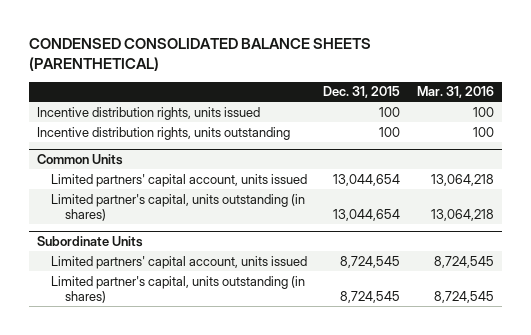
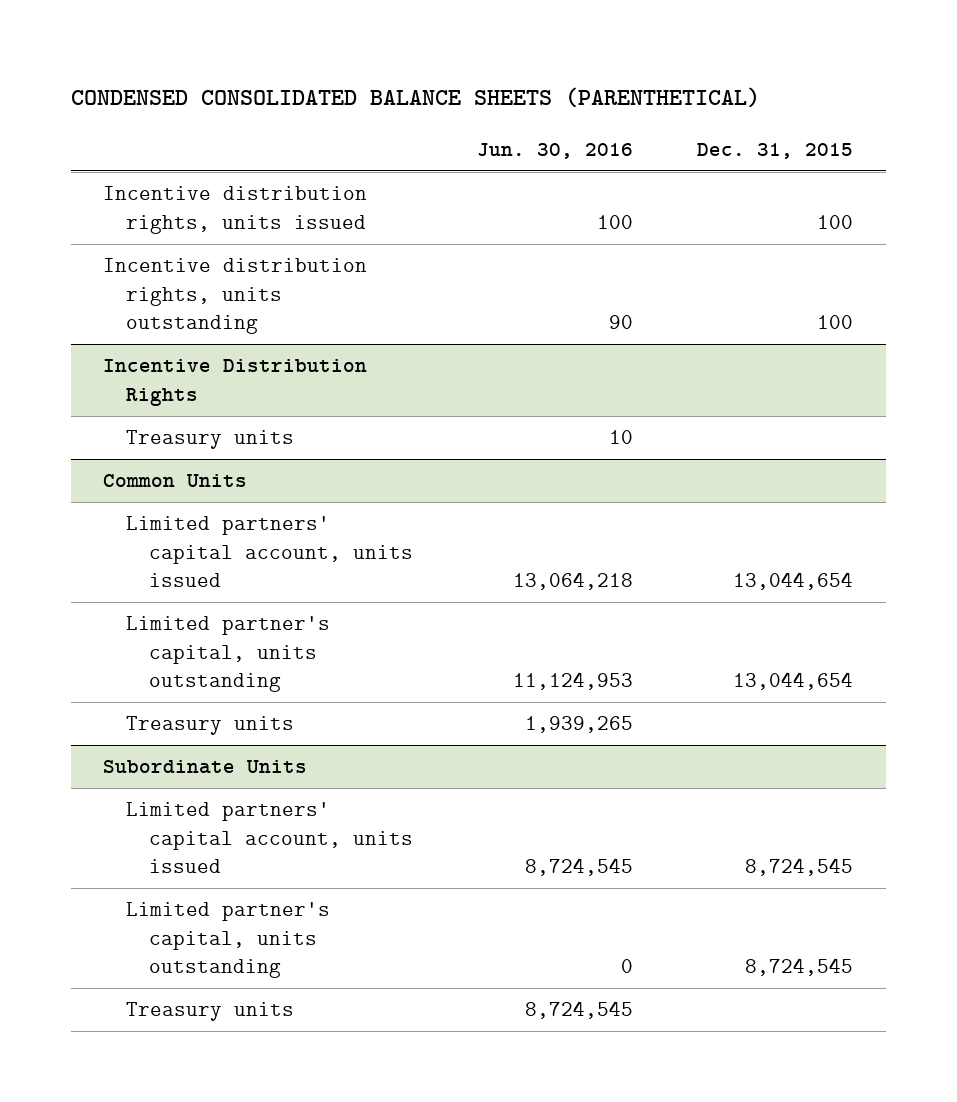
- | Dec. 31, 2015 | Mar. 31, 2016
+ | Jun. 30, 2016 | Dec. 31, 2015
+ Incentive Distribution Rights
+ Treasury units | 10 |
@ Common Units
- Limited partner's capital, units outstanding (in shares) | 13,044,654 | 13,064,218
+ Limited partner's capital, units outstanding | 11,124,953 | 13,044,654
+ Treasury units | 1,939,265 |
@ Subordinate Units
- Limited partner's capital, units outstanding (in shares) | 8,724,545 | 8,724,545
+ Limited partner's capital, units outstanding | 0 | 8,724,545
+ Treasury units | 8,724,545 |

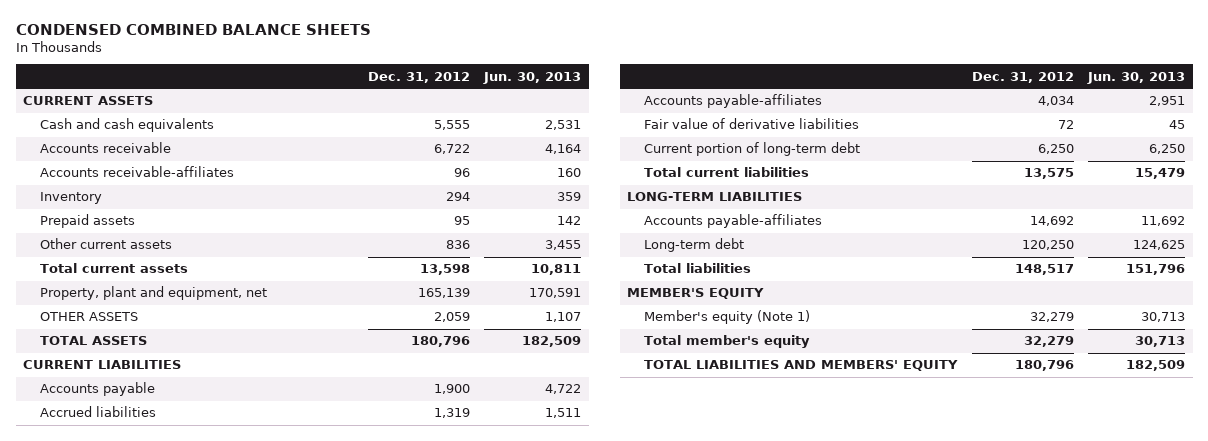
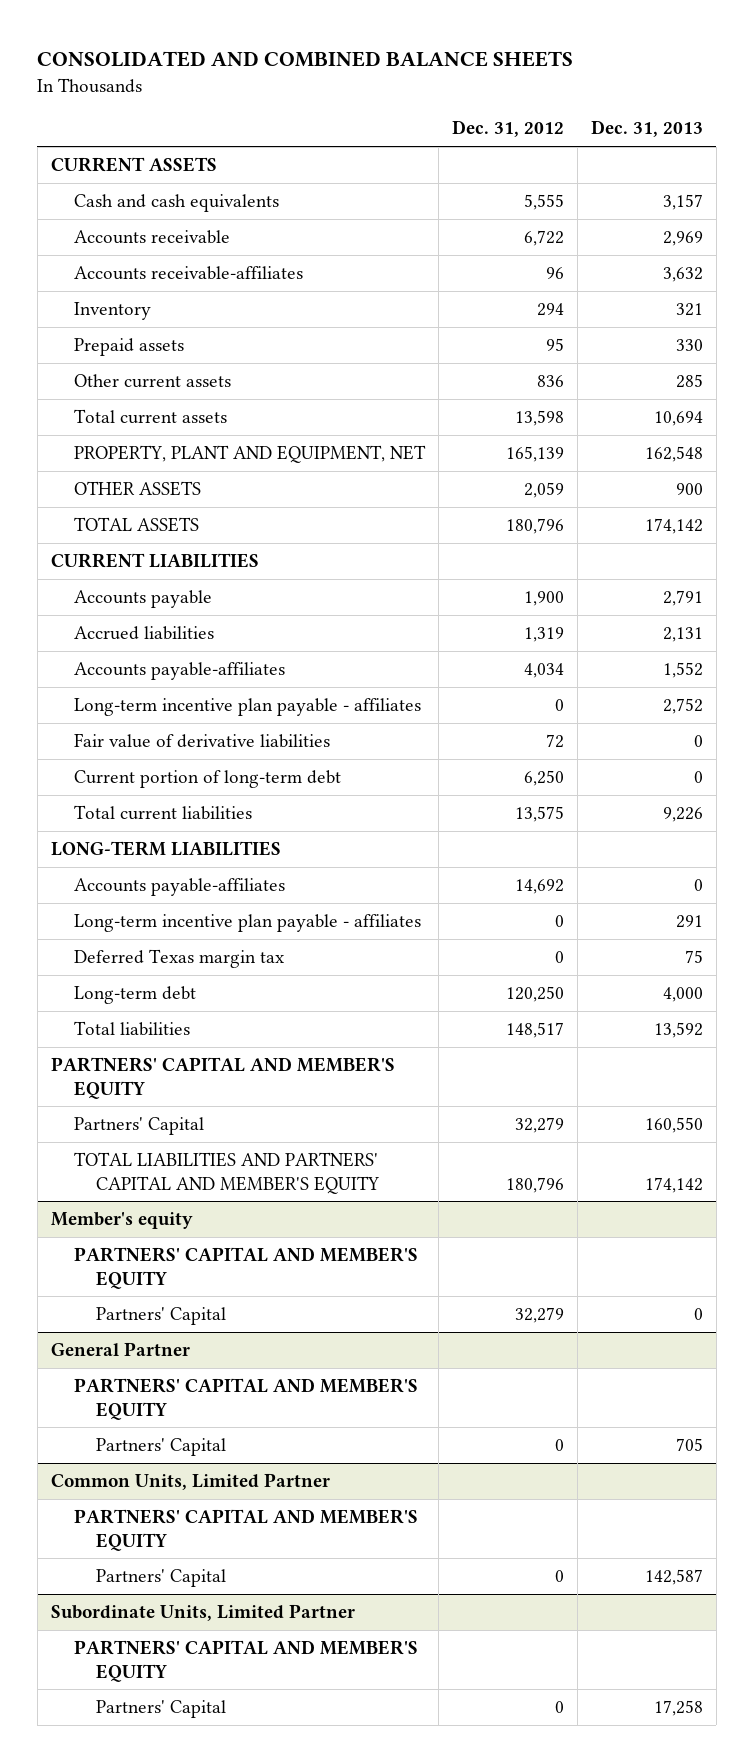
- CONDENSED COMBINED BALANCE SHEETS
+ CONSOLIDATED AND COMBINED BALANCE SHEETS
- | Dec. 31, 2012 | Jun. 30, 2013
+ | Dec. 31, 2012 | Dec. 31, 2013
- Property, plant and equipment, net | 165,139 | 170,591
+ PROPERTY, PLANT AND EQUIPMENT, NET | 165,139 | 162,548
+ Long-term incentive plan payable - affiliates | 0 | 2,752
+ Long-term incentive plan payable - affiliates | 0 | 291
+ Deferred Texas margin tax | 0 | 75
- MEMBER'S EQUITY
- Member's equity (Note 1) | 32,279 | 30,713
- Total member's equity | 32,279 | 30,713
- TOTAL LIABILITIES AND MEMBERS' EQUITY | 180,796 | 182,509
+ PARTNERS' CAPITAL AND MEMBER'S EQUITY
+ Partners' Capital | 32,279 | 160,550
+ TOTAL LIABILITIES AND PARTNERS' CAPITAL AND MEMBER'S EQUITY | 180,796 | 174,142
+ Member's equity
+ PARTNERS' CAPITAL AND MEMBER'S EQUITY
+ Partners' Capital | 32,279 | 0
+ General Partner
+ PARTNERS' CAPITAL AND MEMBER'S EQUITY
+ Partners' Capital | 0 | 705
+ Common Units, Limited Partner
+ PARTNERS' CAPITAL AND MEMBER'S EQUITY
+ Partners' Capital | 0 | 142,587
+ Subordinate Units, Limited Partner
+ PARTNERS' CAPITAL AND MEMBER'S EQUITY
+ Partners' Capital | 0 | 17,258

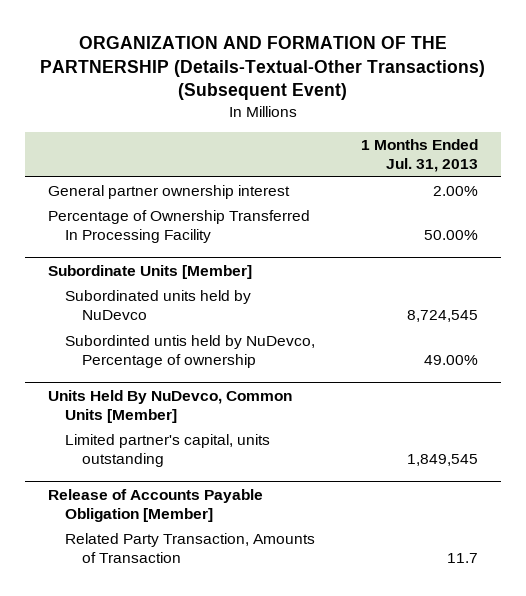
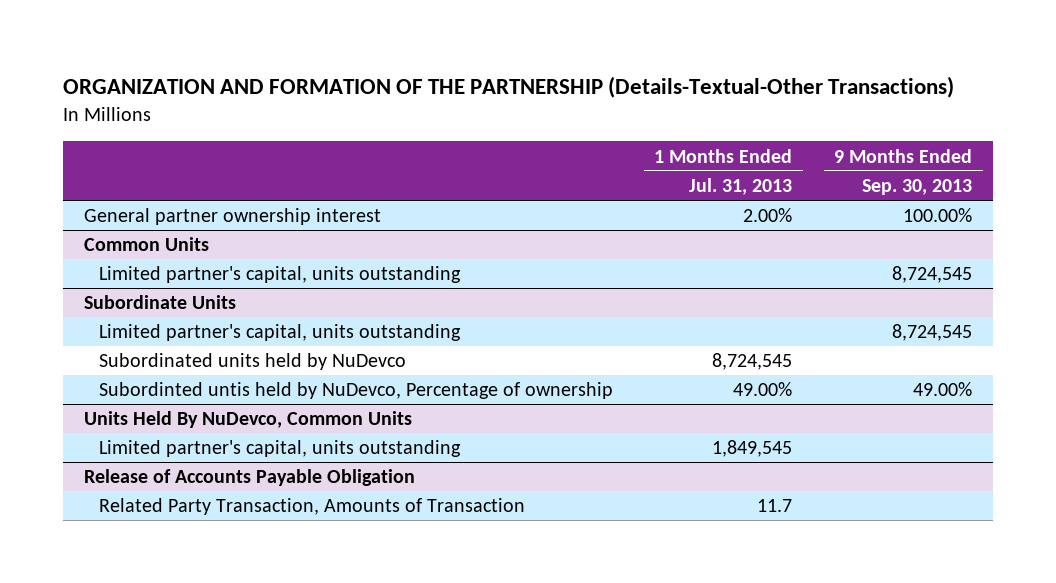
- ORGANIZATION AND FORMATION OF THE PARTNERSHIP (Details-Textual-Other Transactions) (Subsequent Event)
+ ORGANIZATION AND FORMATION OF THE PARTNERSHIP (Details-Textual-Other Transactions)
- | 1 Months Ended Jul. 31, 2013
+ | 1 Months Ended Jul. 31, 2013 | 9 Months Ended Sep. 30, 2013
- Percentage of Ownership Transferred In Processing Facility | 50.00%
- Subordinate Units [Member]
+ Common Units
+ Limited partner's capital, units outstanding | | 8,724,545
+ Subordinate Units
+ Limited partner's capital, units outstanding | | 8,724,545
- Units Held By NuDevco, Common Units [Member]
+ Units Held By NuDevco, Common Units
- Release of Accounts Payable Obligation [Member]
+ Release of Accounts Payable Obligation

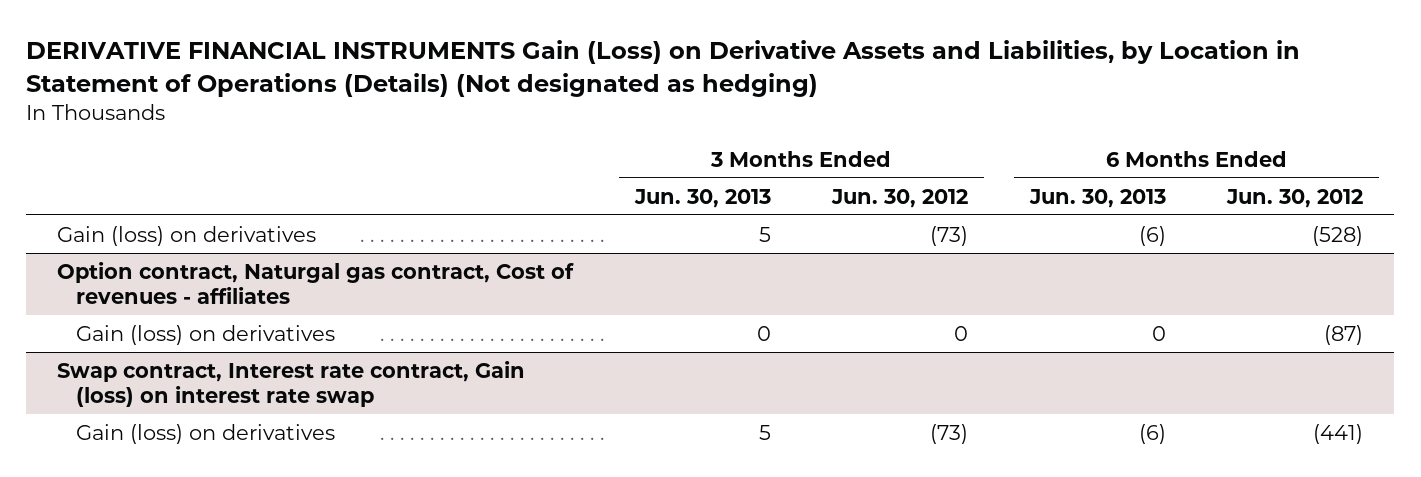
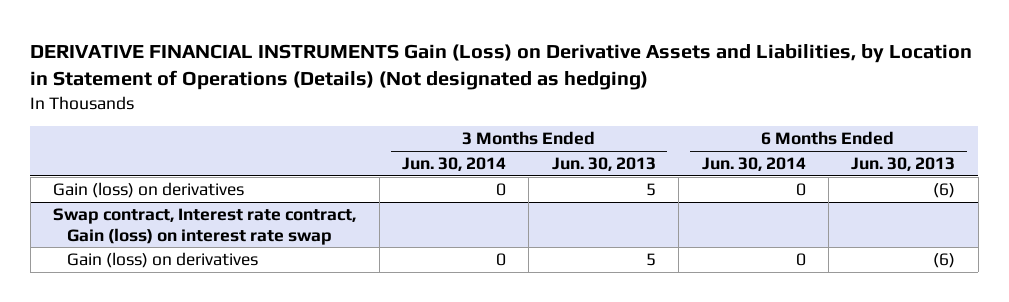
- | 3 Months Ended Jun. 30, 2013 | 3 Months Ended Jun. 30, 2012 | 6 Months Ended Jun. 30, 2013 | 6 Months Ended Jun. 30, 2012
+ | 3 Months Ended Jun. 30, 2014 | 3 Months Ended Jun. 30, 2013 | 6 Months Ended Jun. 30, 2014 | 6 Months Ended Jun. 30, 2013
- Option contract, Naturgal gas contract, Cost of revenues - affiliates
- Gain (loss) on derivatives | 0 | 0 | 0 | (87)

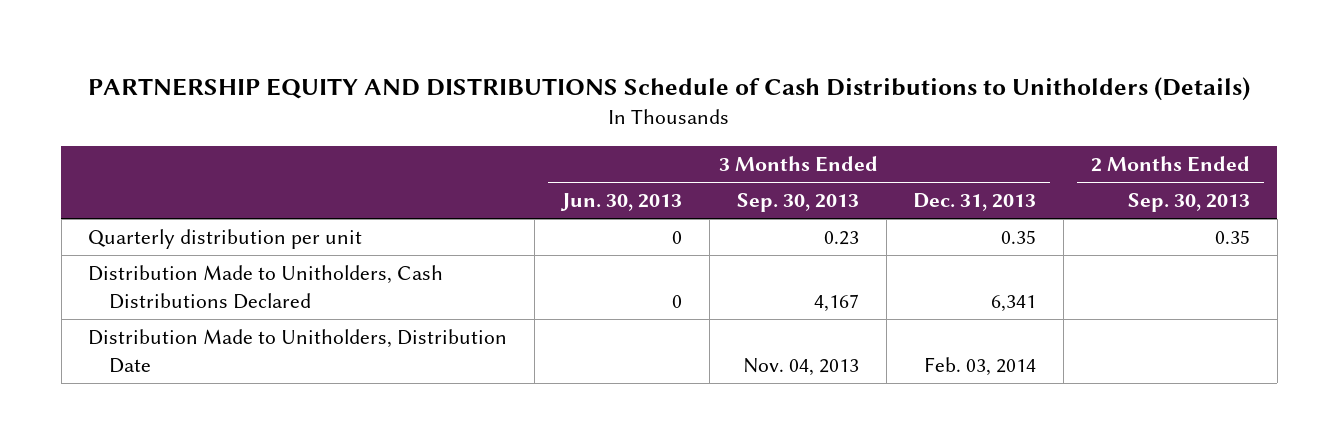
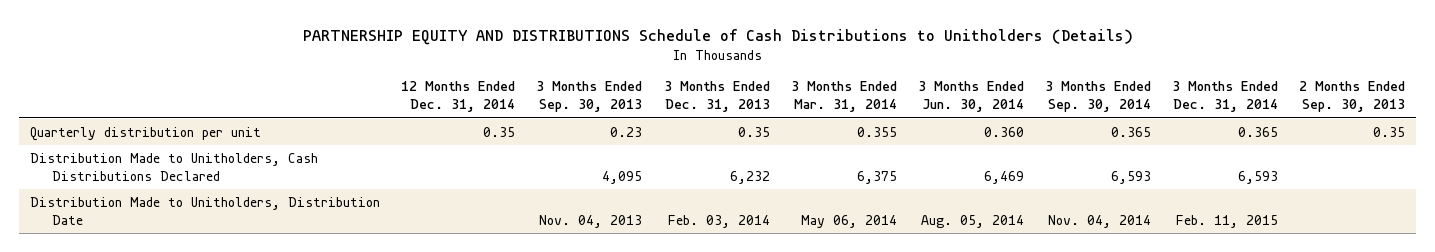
- | 3 Months Ended Jun. 30, 2013 | 3 Months Ended Sep. 30, 2013 | 3 Months Ended Dec. 31, 2013 | 2 Months Ended Sep. 30, 2013
+ | 12 Months Ended Dec. 31, 2014 | 3 Months Ended Sep. 30, 2013 | 3 Months Ended Dec. 31, 2013 | 3 Months Ended Mar. 31, 2014 | 3 Months Ended Jun. 30, 2014 | 3 Months Ended Sep. 30, 2014 | 3 Months Ended Dec. 31, 2014 | 2 Months Ended Sep. 30, 2013
- Distribution Made to Unitholders, Cash Distributions Declared | 0 | 4,167 | 6,341 |
+ Distribution Made to Unitholders, Cash Distributions Declared | | 4,095 | 6,232 | 6,375 | 6,469 | 6,593 | 6,593 |

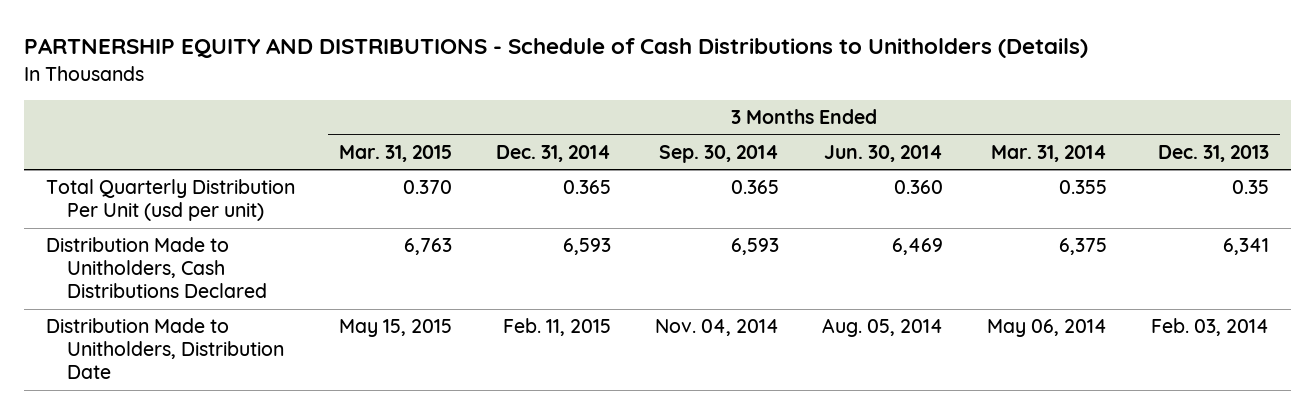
- PARTNERSHIP EQUITY AND DISTRIBUTIONS Schedule of Cash Distributions to Unitholders (Details)
+ PARTNERSHIP EQUITY AND DISTRIBUTIONS - Schedule of Cash Distributions to Unitholders (Details)
- | 12 Months Ended Dec. 31, 2014 | 3 Months Ended Sep. 30, 2013 | 3 Months Ended Dec. 31, 2013 | 3 Months Ended Mar. 31, 2014 | 3 Months Ended Jun. 30, 2014 | 3 Months Ended Sep. 30, 2014 | 3 Months Ended Dec. 31, 2014 | 2 Months Ended Sep. 30, 2013
+ | 3 Months Ended Mar. 31, 2015 | 3 Months Ended Dec. 31, 2014 | 3 Months Ended Sep. 30, 2014 | 3 Months Ended Jun. 30, 2014 | 3 Months Ended Mar. 31, 2014 | 3 Months Ended Dec. 31, 2013
- Quarterly distribution per unit | 0.35 | 0.23 | 0.35 | 0.355 | 0.360 | 0.365 | 0.365 | 0.35
- Distribution Made to Unitholders, Cash Distributions Declared | | 4,095 | 6,232 | 6,375 | 6,469 | 6,593 | 6,593 |
+ Total Quarterly Distribution Per Unit (usd per unit) | 0.370 | 0.365 | 0.365 | 0.360 | 0.355 | 0.35
+ Distribution Made to Unitholders, Cash Distributions Declared | 6,763 | 6,593 | 6,593 | 6,469 | 6,375 | 6,341

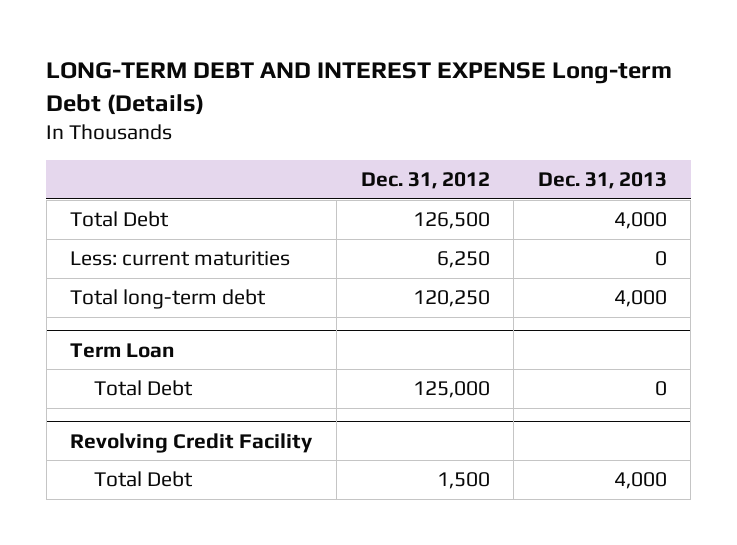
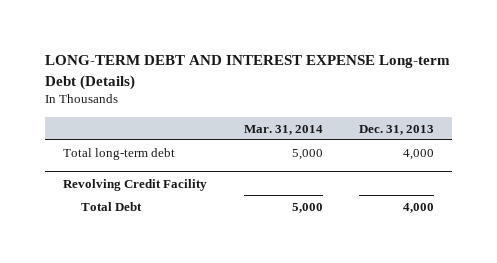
- | Dec. 31, 2012 | Dec. 31, 2013
+ | Mar. 31, 2014 | Dec. 31, 2013
- Total Debt | 126,500 | 4,000
- Less: current maturities | 6,250 | 0
- Term Loan
- Total Debt | 125,000 | 0

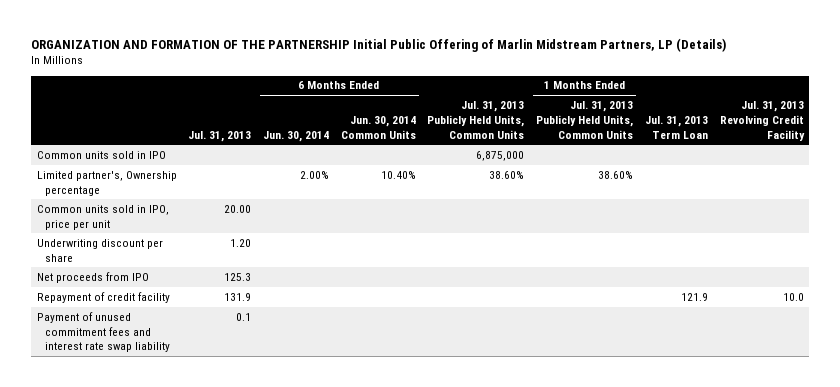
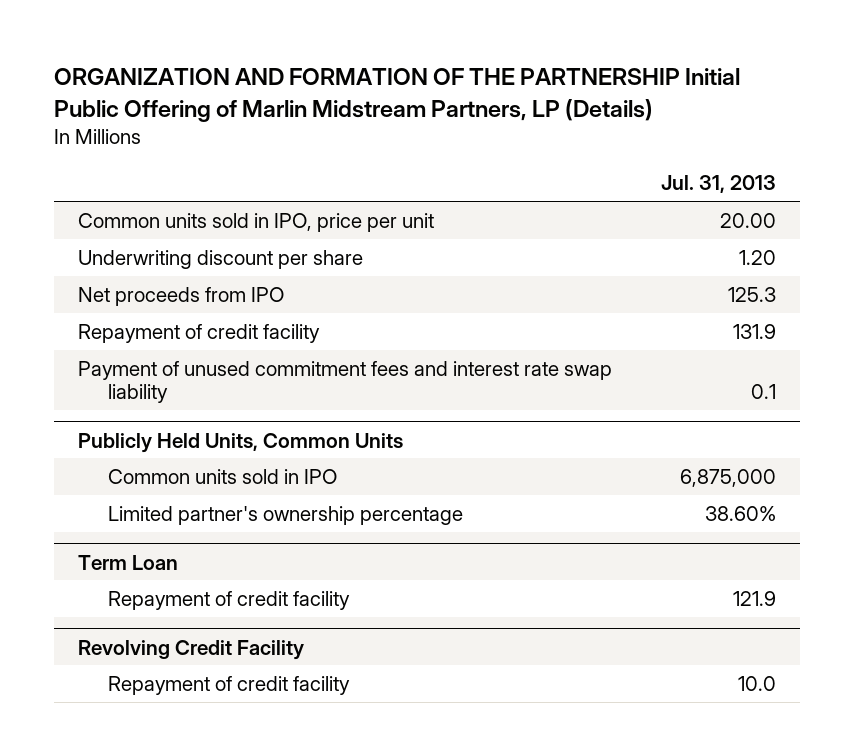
- | Jul. 31, 2013 | 6 Months Ended Jun. 30, 2014 | 6 Months Ended Jun. 30, 2014 Common Units | Jul. 31, 2013 Publicly Held Units, Common Units | 1 Months Ended Jul. 31, 2013 Publicly Held Units, Common Units | Jul. 31, 2013 Term Loan | Jul. 31, 2013 Revolving Credit Facility
+ | Jul. 31, 2013
- Common units sold in IPO | | | | 6,875,000 | | |
- Limited partner's, Ownership percentage | | 2.00% | 10.40% | 38.60% | 38.60% | |
+ Publicly Held Units, Common Units
+ Common units sold in IPO | 6,875,000
+ Limited partner's ownership percentage | 38.60%
+ Term Loan
+ Repayment of credit facility | 121.9
+ Revolving Credit Facility
+ Repayment of credit facility | 10.0

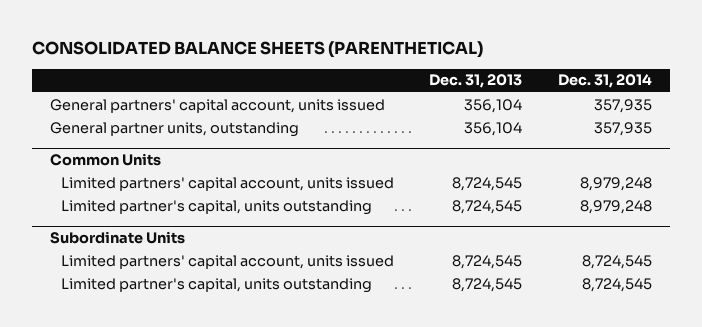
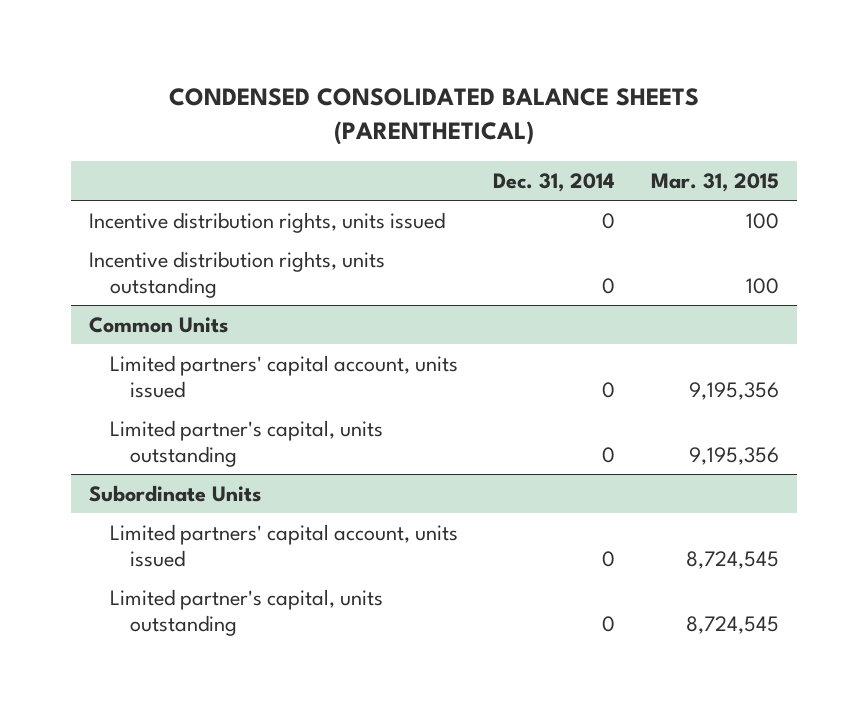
- CONSOLIDATED BALANCE SHEETS (PARENTHETICAL)
+ CONDENSED CONSOLIDATED BALANCE SHEETS (PARENTHETICAL)
- | Dec. 31, 2013 | Dec. 31, 2014
+ | Dec. 31, 2014 | Mar. 31, 2015
- General partners' capital account, units issued | 356,104 | 357,935
- General partner units, outstanding | 356,104 | 357,935
+ Incentive distribution rights, units issued | 0 | 100
+ Incentive distribution rights, units outstanding | 0 | 100
@ Common Units
- Limited partners' capital account, units issued | 8,724,545 | 8,979,248
- Limited partner's capital, units outstanding | 8,724,545 | 8,979,248
+ Limited partners' capital account, units issued | 0 | 9,195,356
+ Limited partner's capital, units outstanding | 0 | 9,195,356
@ Subordinate Units
- Limited partners' capital account, units issued | 8,724,545 | 8,724,545
- Limited partner's capital, units outstanding | 8,724,545 | 8,724,545
+ Limited partners' capital account, units issued | 0 | 8,724,545
+ Limited partner's capital, units outstanding | 0 | 8,724,545

